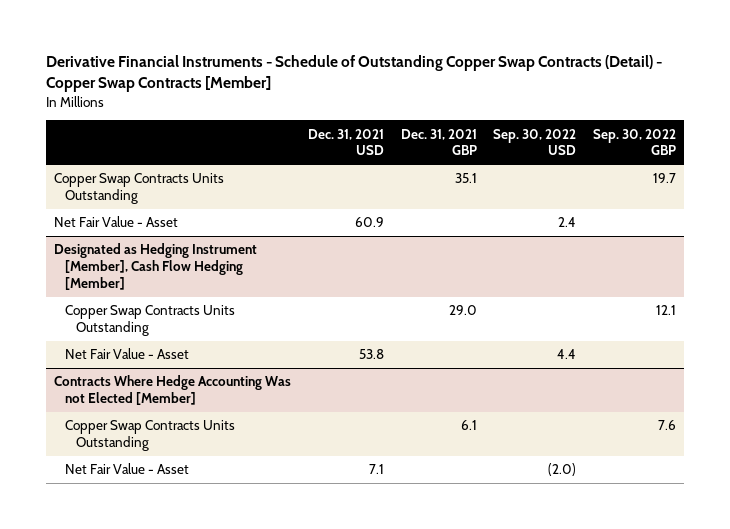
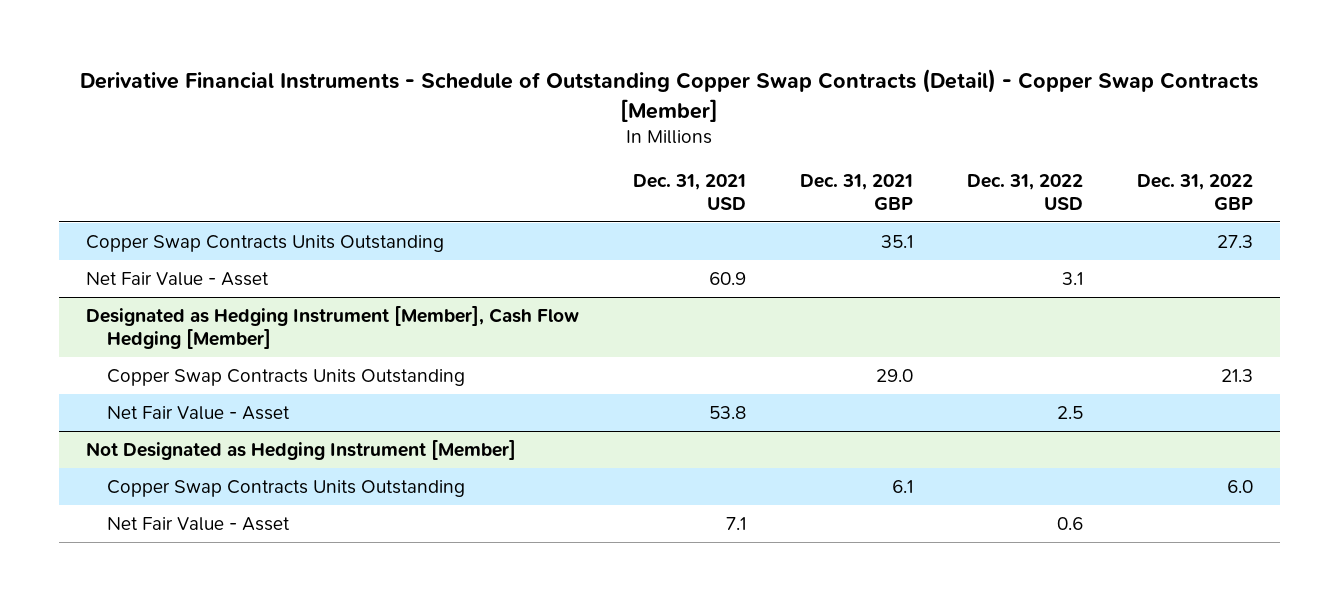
- | Dec. 31, 2021 USD | Dec. 31, 2021 GBP | Sep. 30, 2022 USD | Sep. 30, 2022 GBP
+ | Dec. 31, 2021 USD | Dec. 31, 2021 GBP | Dec. 31, 2022 USD | Dec. 31, 2022 GBP
- Contracts Where Hedge Accounting Was not Elected [Member]
+ Not Designated as Hedging Instrument [Member]

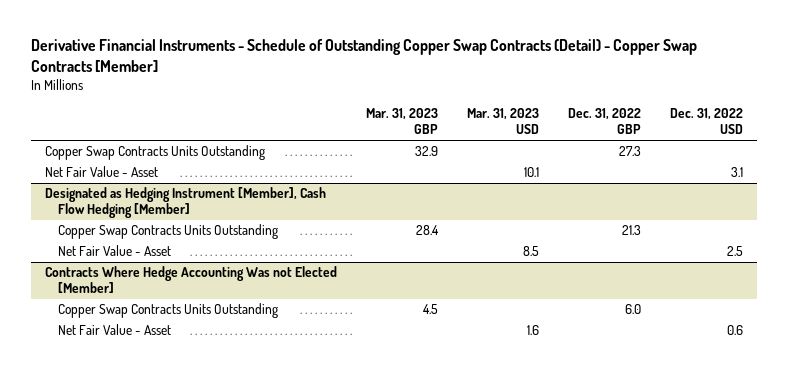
- | Dec. 31, 2021 USD | Dec. 31, 2021 GBP | Dec. 31, 2022 USD | Dec. 31, 2022 GBP
+ | Mar. 31, 2023 GBP | Mar. 31, 2023 USD | Dec. 31, 2022 GBP | Dec. 31, 2022 USD
- Not Designated as Hedging Instrument [Member]
+ Contracts Where Hedge Accounting Was not Elected [Member]

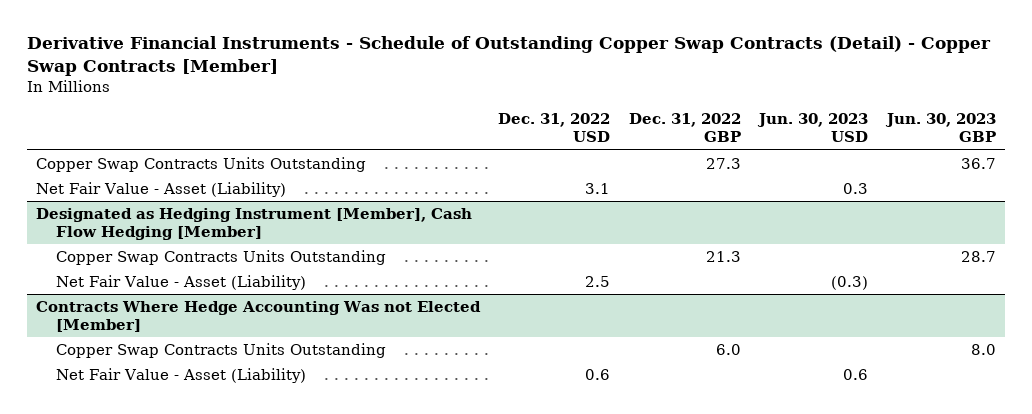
- | Mar. 31, 2023 GBP | Mar. 31, 2023 USD | Dec. 31, 2022 GBP | Dec. 31, 2022 USD
+ | Dec. 31, 2022 USD | Dec. 31, 2022 GBP | Jun. 30, 2023 USD | Jun. 30, 2023 GBP
- Net Fair Value - Asset | | 10.1 | | 3.1
+ Net Fair Value - Asset (Liability) | 3.1 | | 0.3 |
@ Designated as Hedging Instrument [Member], Cash Flow Hedging [Member]
- Net Fair Value - Asset | | 8.5 | | 2.5
+ Net Fair Value - Asset (Liability) | 2.5 | | (0.3) |
@ Contracts Where Hedge Accounting Was not Elected [Member]
- Net Fair Value - Asset | | 1.6 | | 0.6
+ Net Fair Value - Asset (Liability) | 0.6 | | 0.6 |

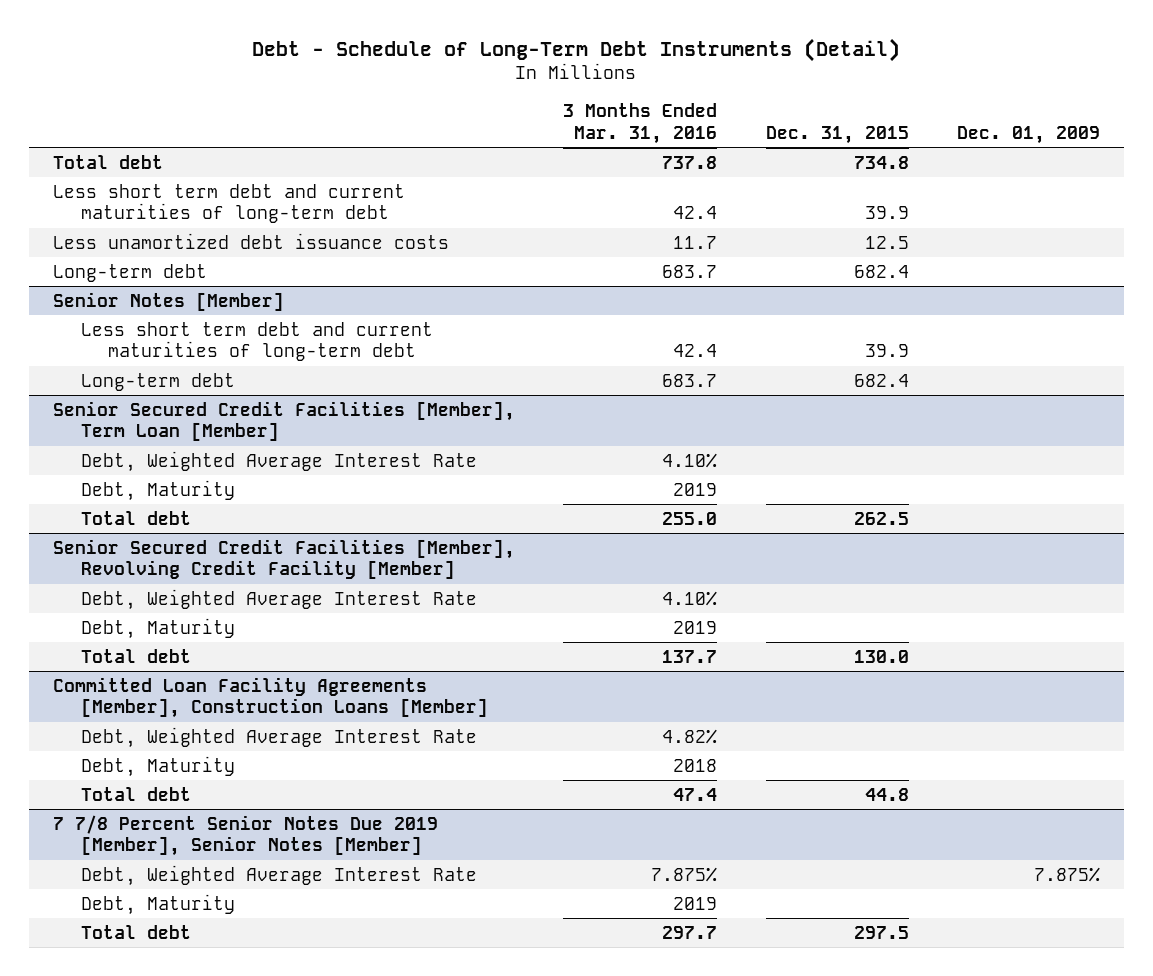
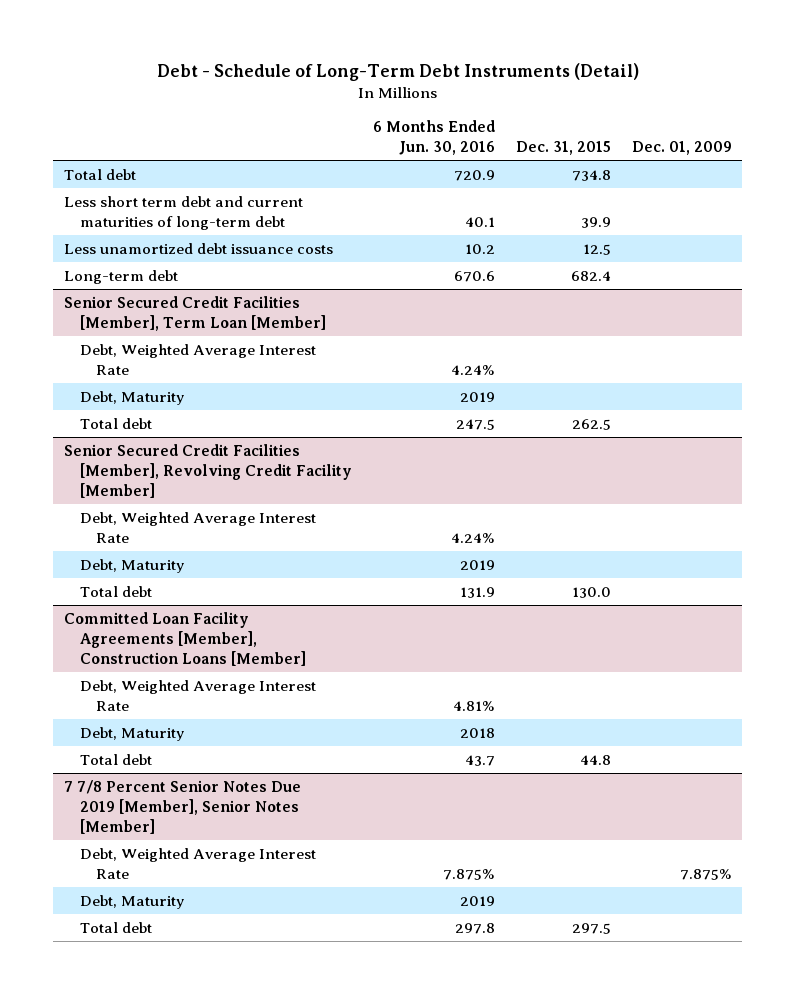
- | 3 Months Ended Mar. 31, 2016 | Dec. 31, 2015 | Dec. 01, 2009
+ | 6 Months Ended Jun. 30, 2016 | Dec. 31, 2015 | Dec. 01, 2009
- Senior Notes [Member]
- Less short term debt and current maturities of long-term debt | 42.4 | 39.9 |
- Long-term debt | 683.7 | 682.4 |

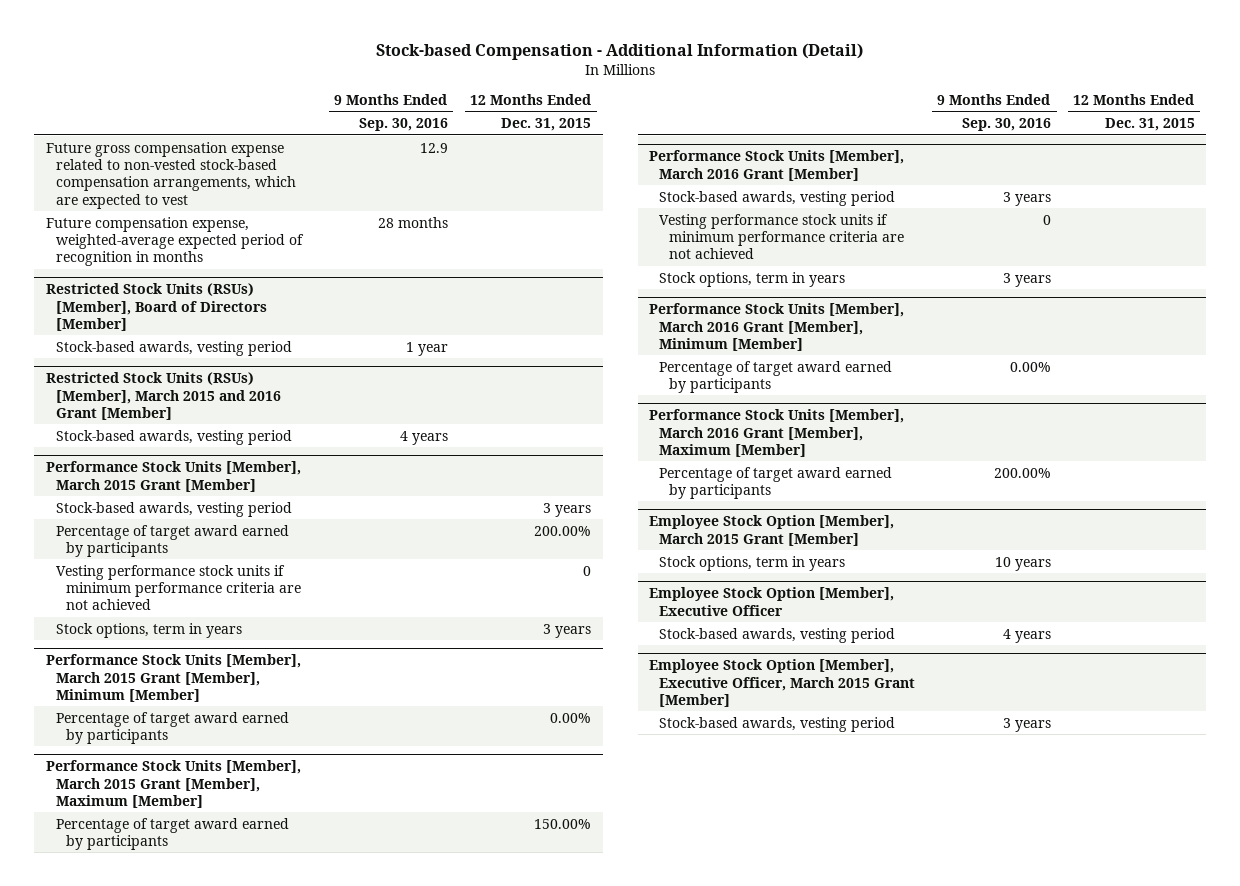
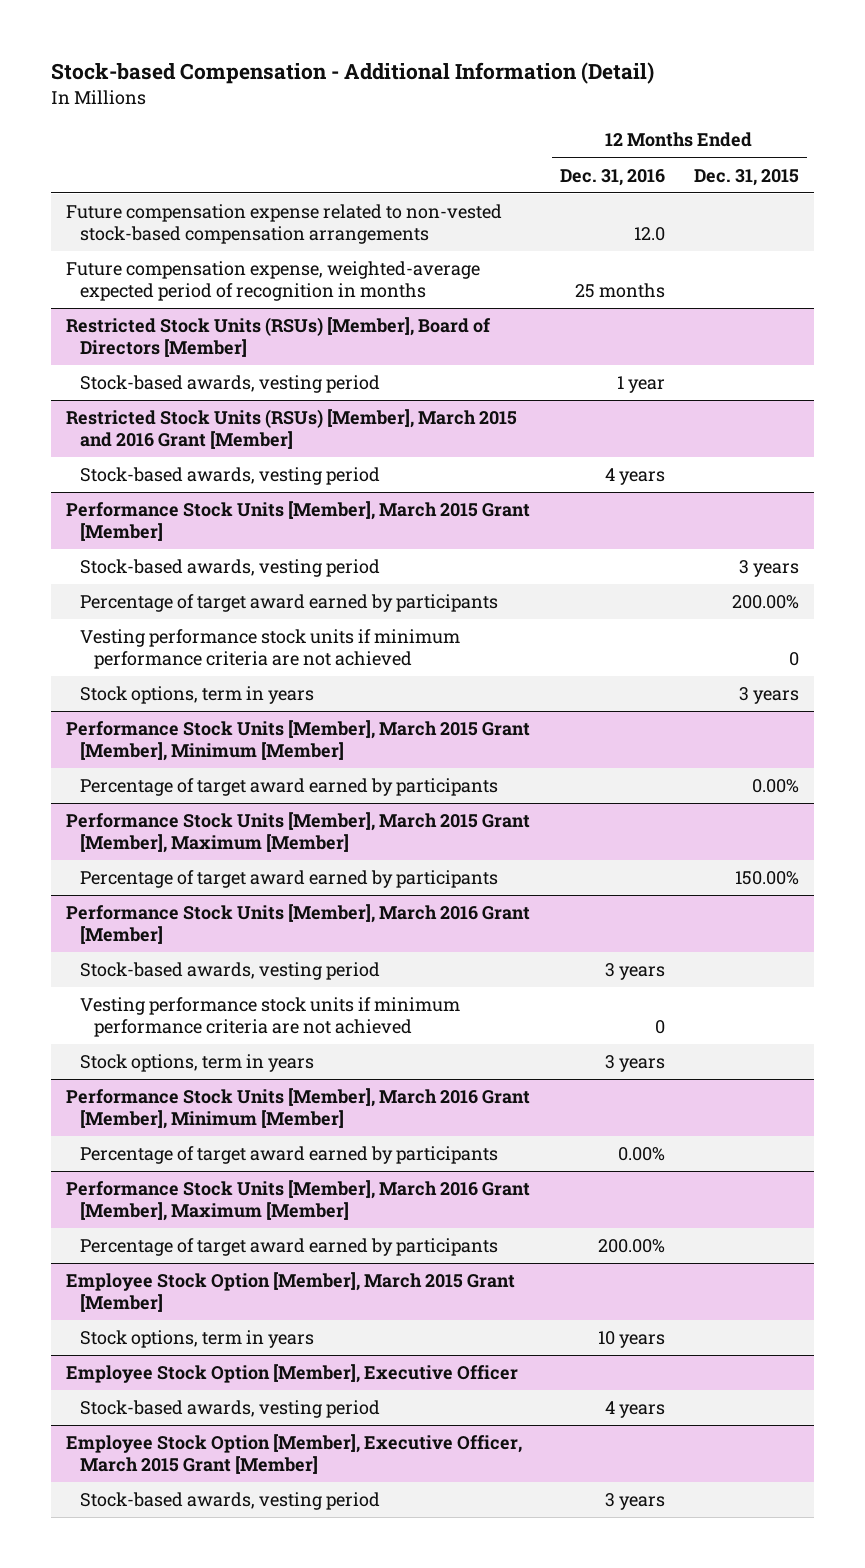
- | 9 Months Ended Sep. 30, 2016 | 12 Months Ended Dec. 31, 2015
+ | 12 Months Ended Dec. 31, 2016 | 12 Months Ended Dec. 31, 2015
- Future gross compensation expense related to non-vested stock-based compensation arrangements, which are expected to vest | 12.9 |
+ Future compensation expense related to non-vested stock-based compensation arrangements | 12.0 |

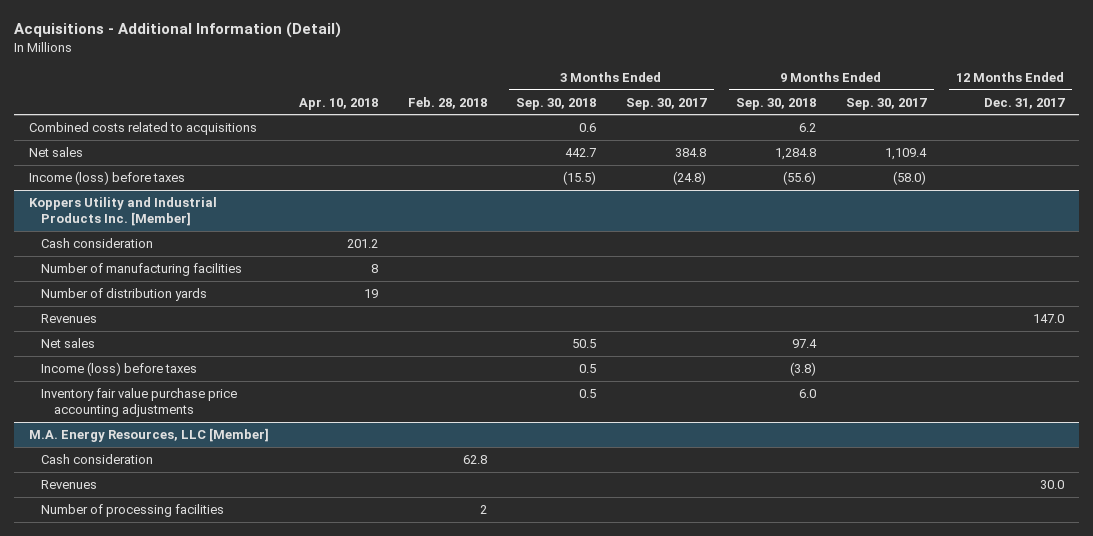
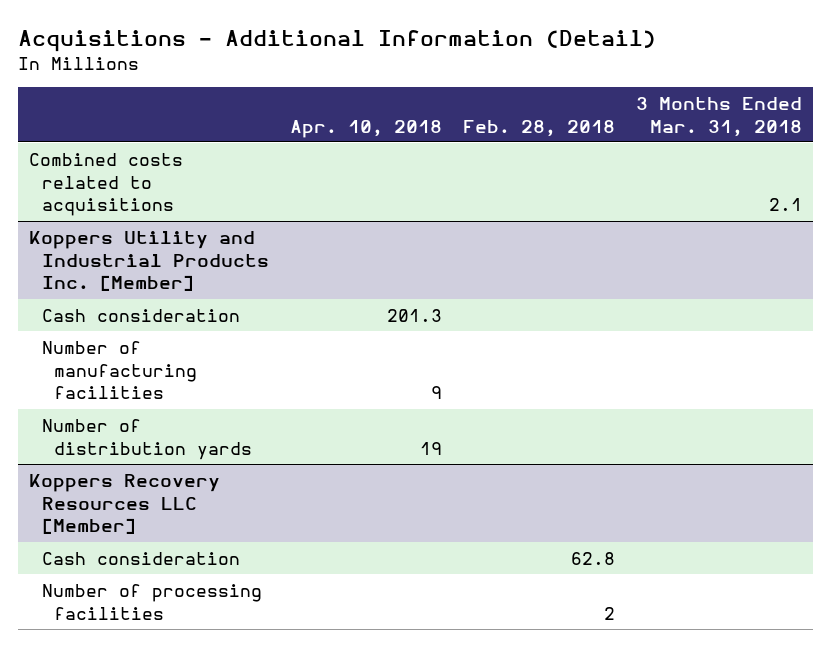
- | Apr. 10, 2018 | Feb. 28, 2018 | 3 Months Ended Sep. 30, 2018 | 3 Months Ended Sep. 30, 2017 | 9 Months Ended Sep. 30, 2018 | 9 Months Ended Sep. 30, 2017 | 12 Months Ended Dec. 31, 2017
+ | Apr. 10, 2018 | Feb. 28, 2018 | 3 Months Ended Mar. 31, 2018
- Net sales | | | 442.7 | 384.8 | 1,284.8 | 1,109.4 |
- Income (loss) before taxes | | | (15.5) | (24.8) | (55.6) | (58.0) |
@ Koppers Utility and Industrial Products Inc. [Member]
- Cash consideration | 201.2 | | | | | |
- Number of manufacturing facilities | 8 | | | | | |
+ Cash consideration | 201.3 | |
+ Number of manufacturing facilities | 9 | |
- Revenues | | | | | | | 147.0
- Net sales | | | 50.5 | | 97.4 | |
- Income (loss) before taxes | | | 0.5 | | (3.8) | |
- Inventory fair value purchase price accounting adjustments | | | 0.5 | | 6.0 | |
- M.A. Energy Resources, LLC [Member]
+ Koppers Recovery Resources LLC [Member]
- Revenues | | | | | | | 30.0

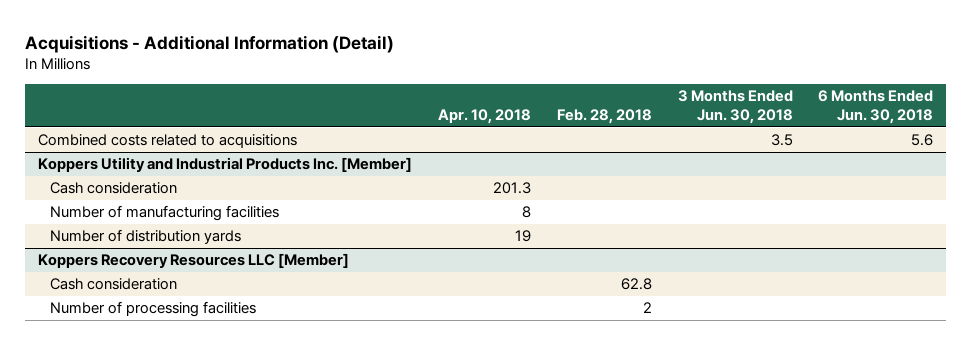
- | Apr. 10, 2018 | Feb. 28, 2018 | 3 Months Ended Mar. 31, 2018
+ | Apr. 10, 2018 | Feb. 28, 2018 | 3 Months Ended Jun. 30, 2018 | 6 Months Ended Jun. 30, 2018
@ Koppers Utility and Industrial Products Inc. [Member]
- Number of manufacturing facilities | 9 | |
+ Number of manufacturing facilities | 8 | | |

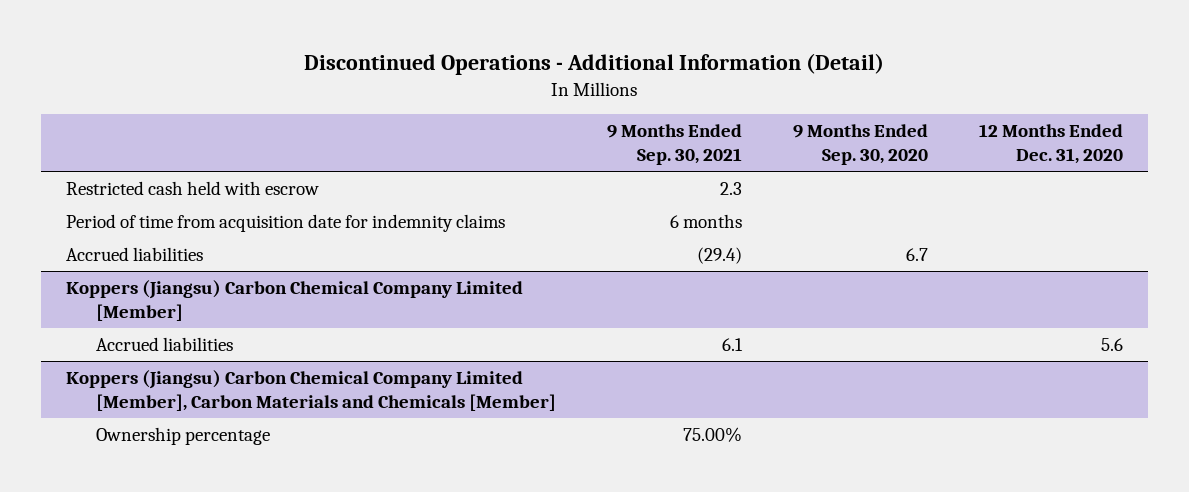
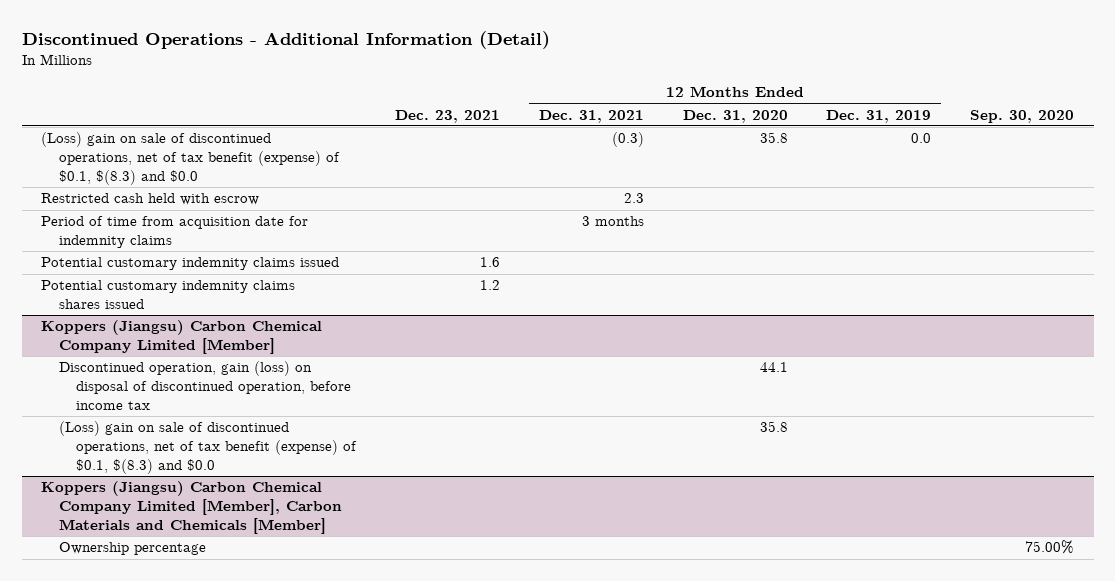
- | 9 Months Ended Sep. 30, 2021 | 9 Months Ended Sep. 30, 2020 | 12 Months Ended Dec. 31, 2020
+ | Dec. 23, 2021 | 12 Months Ended Dec. 31, 2021 | 12 Months Ended Dec. 31, 2020 | 12 Months Ended Dec. 31, 2019 | Sep. 30, 2020
+ (Loss) gain on sale of discontinued operations, net of tax benefit (expense) of $0.1, $(8.3) and $0.0 | | (0.3) | 35.8 | 0.0 |
- Accrued liabilities | (29.4) | 6.7 |
+ Potential customary indemnity claims issued | 1.6 | | | |
+ Potential customary indemnity claims shares issued | 1.2 | | | |
@ Koppers (Jiangsu) Carbon Chemical Company Limited [Member]
- Accrued liabilities | 6.1 | | 5.6
+ Discontinued operation, gain (loss) on disposal of discontinued operation, before income tax | | | 44.1 | |
+ (Loss) gain on sale of discontinued operations, net of tax benefit (expense) of $0.1, $(8.3) and $0.0 | | | 35.8 | |

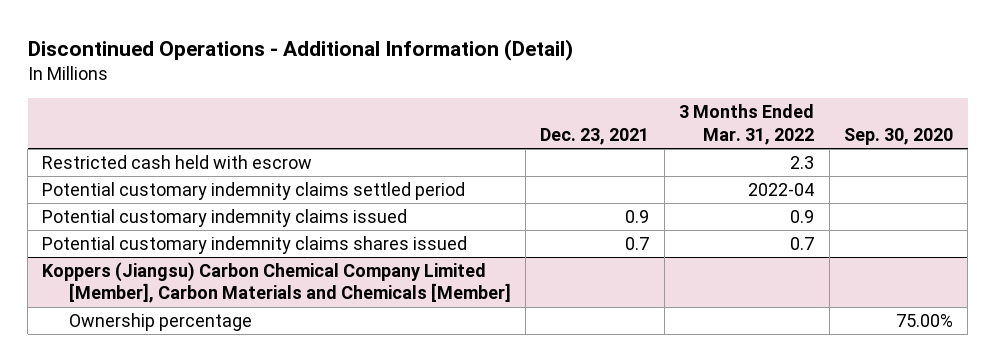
- | Dec. 23, 2021 | 12 Months Ended Dec. 31, 2021 | 12 Months Ended Dec. 31, 2020 | 12 Months Ended Dec. 31, 2019 | Sep. 30, 2020
+ | Dec. 23, 2021 | 3 Months Ended Mar. 31, 2022 | Sep. 30, 2020
- (Loss) gain on sale of discontinued operations, net of tax benefit (expense) of $0.1, $(8.3) and $0.0 | | (0.3) | 35.8 | 0.0 |
- Period of time from acquisition date for indemnity claims | | 3 months | | |
- Potential customary indemnity claims issued | 1.6 | | | |
- Potential customary indemnity claims shares issued | 1.2 | | | |
- Koppers (Jiangsu) Carbon Chemical Company Limited [Member]
- Discontinued operation, gain (loss) on disposal of discontinued operation, before income tax | | | 44.1 | |
- (Loss) gain on sale of discontinued operations, net of tax benefit (expense) of $0.1, $(8.3) and $0.0 | | | 35.8 | |
+ Potential customary indemnity claims settled period | | 2022-04 |
+ Potential customary indemnity claims issued | 0.9 | 0.9 |
+ Potential customary indemnity claims shares issued | 0.7 | 0.7 |

